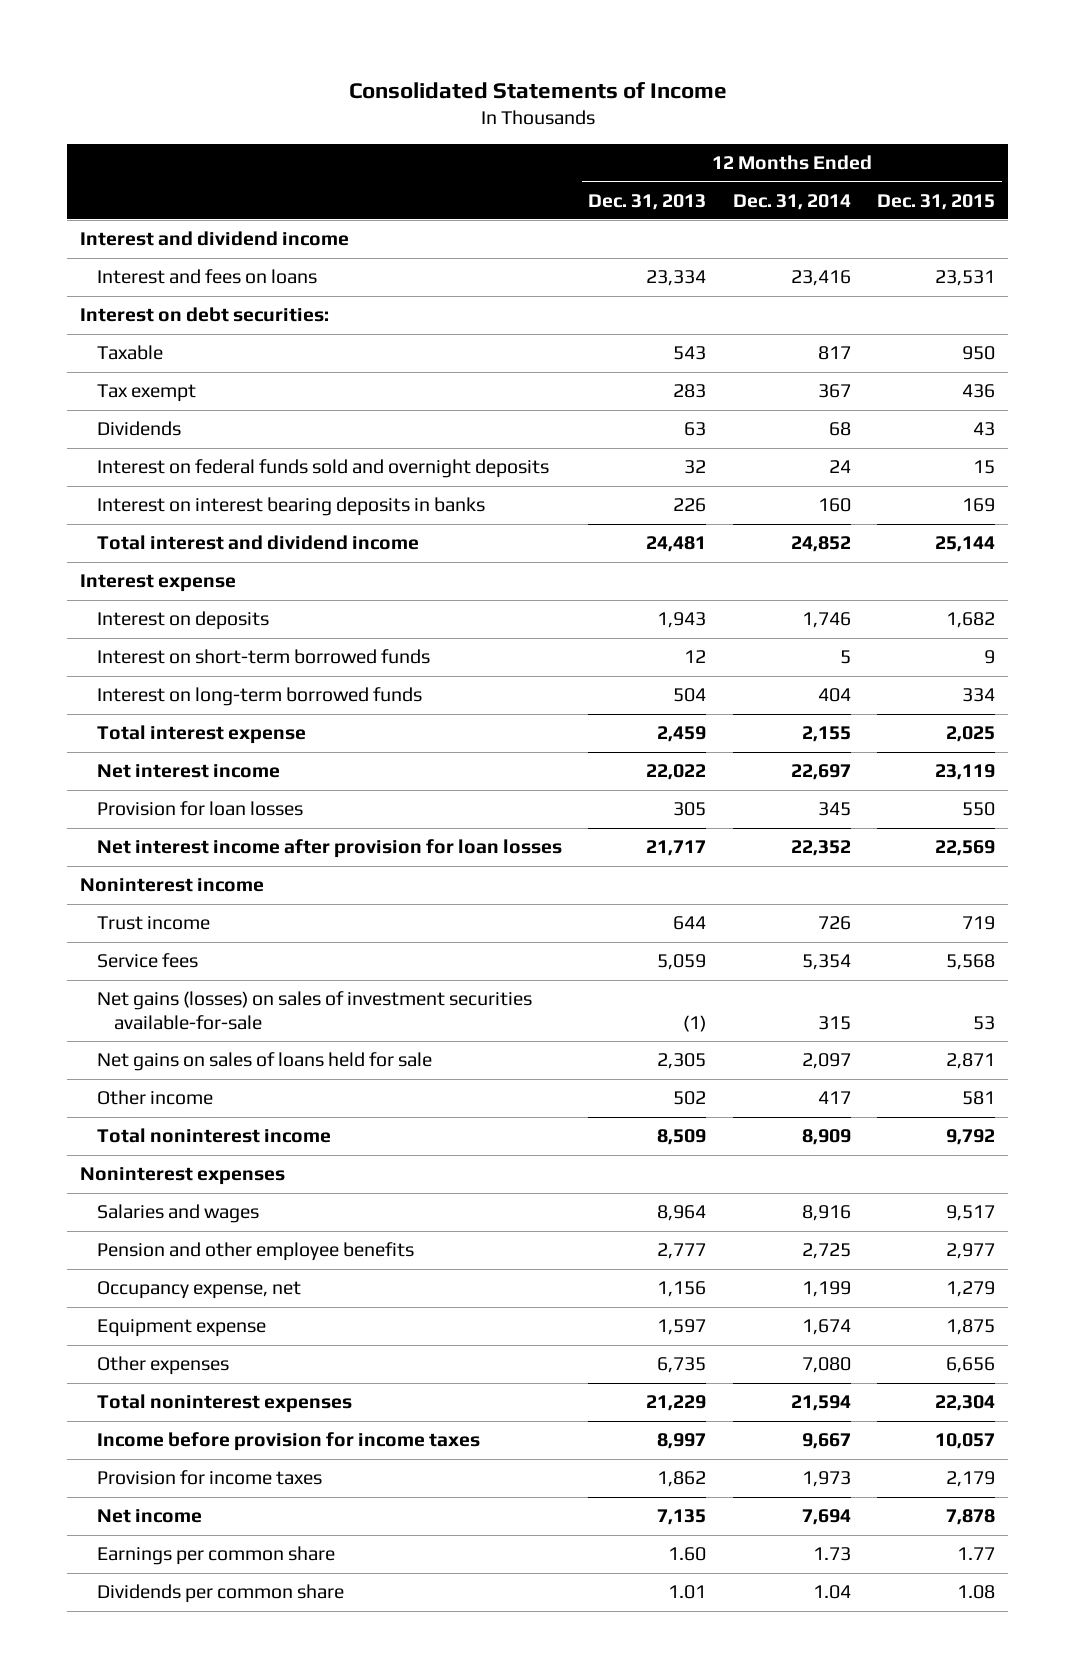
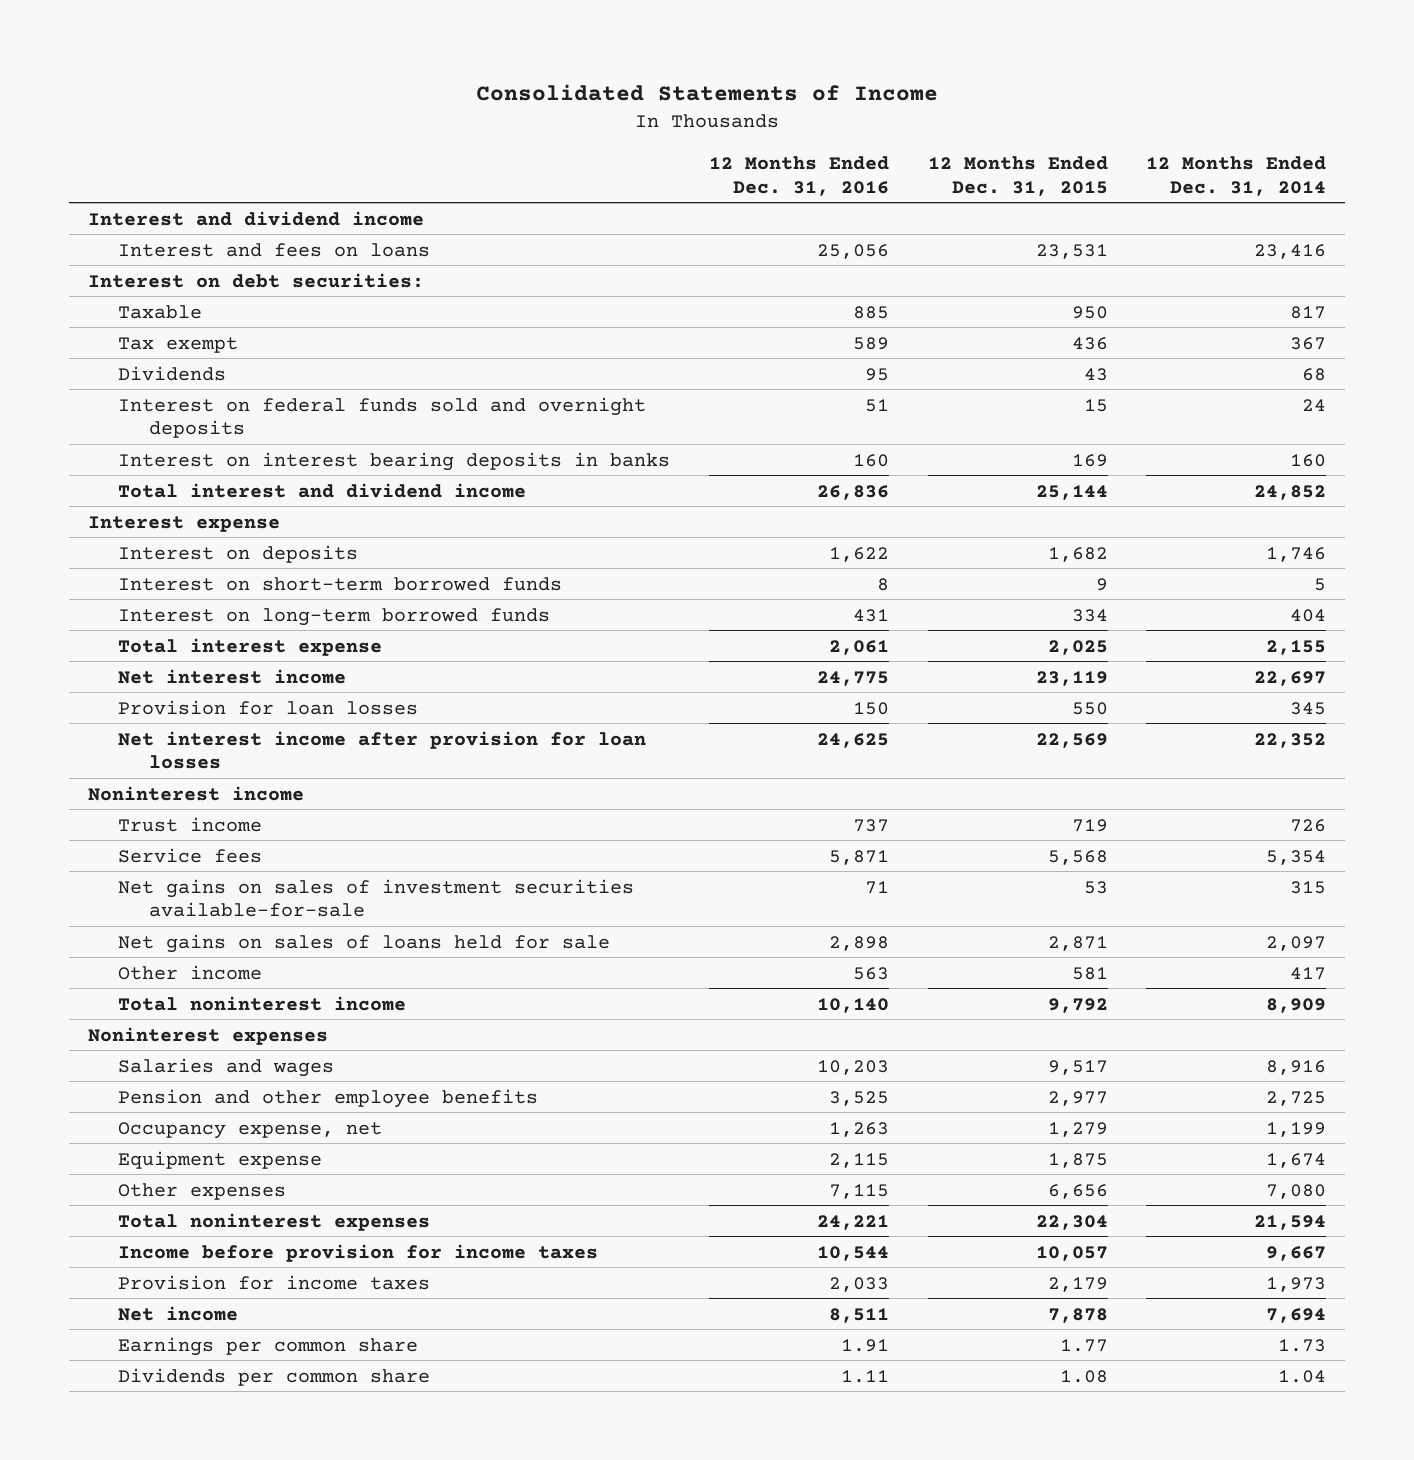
- | 12 Months Ended Dec. 31, 2013 | 12 Months Ended Dec. 31, 2014 | 12 Months Ended Dec. 31, 2015
+ | 12 Months Ended Dec. 31, 2016 | 12 Months Ended Dec. 31, 2015 | 12 Months Ended Dec. 31, 2014
- Net gains (losses) on sales of investment securities available-for-sale | (1) | 315 | 53
+ Net gains on sales of investment securities available-for-sale | 71 | 53 | 315

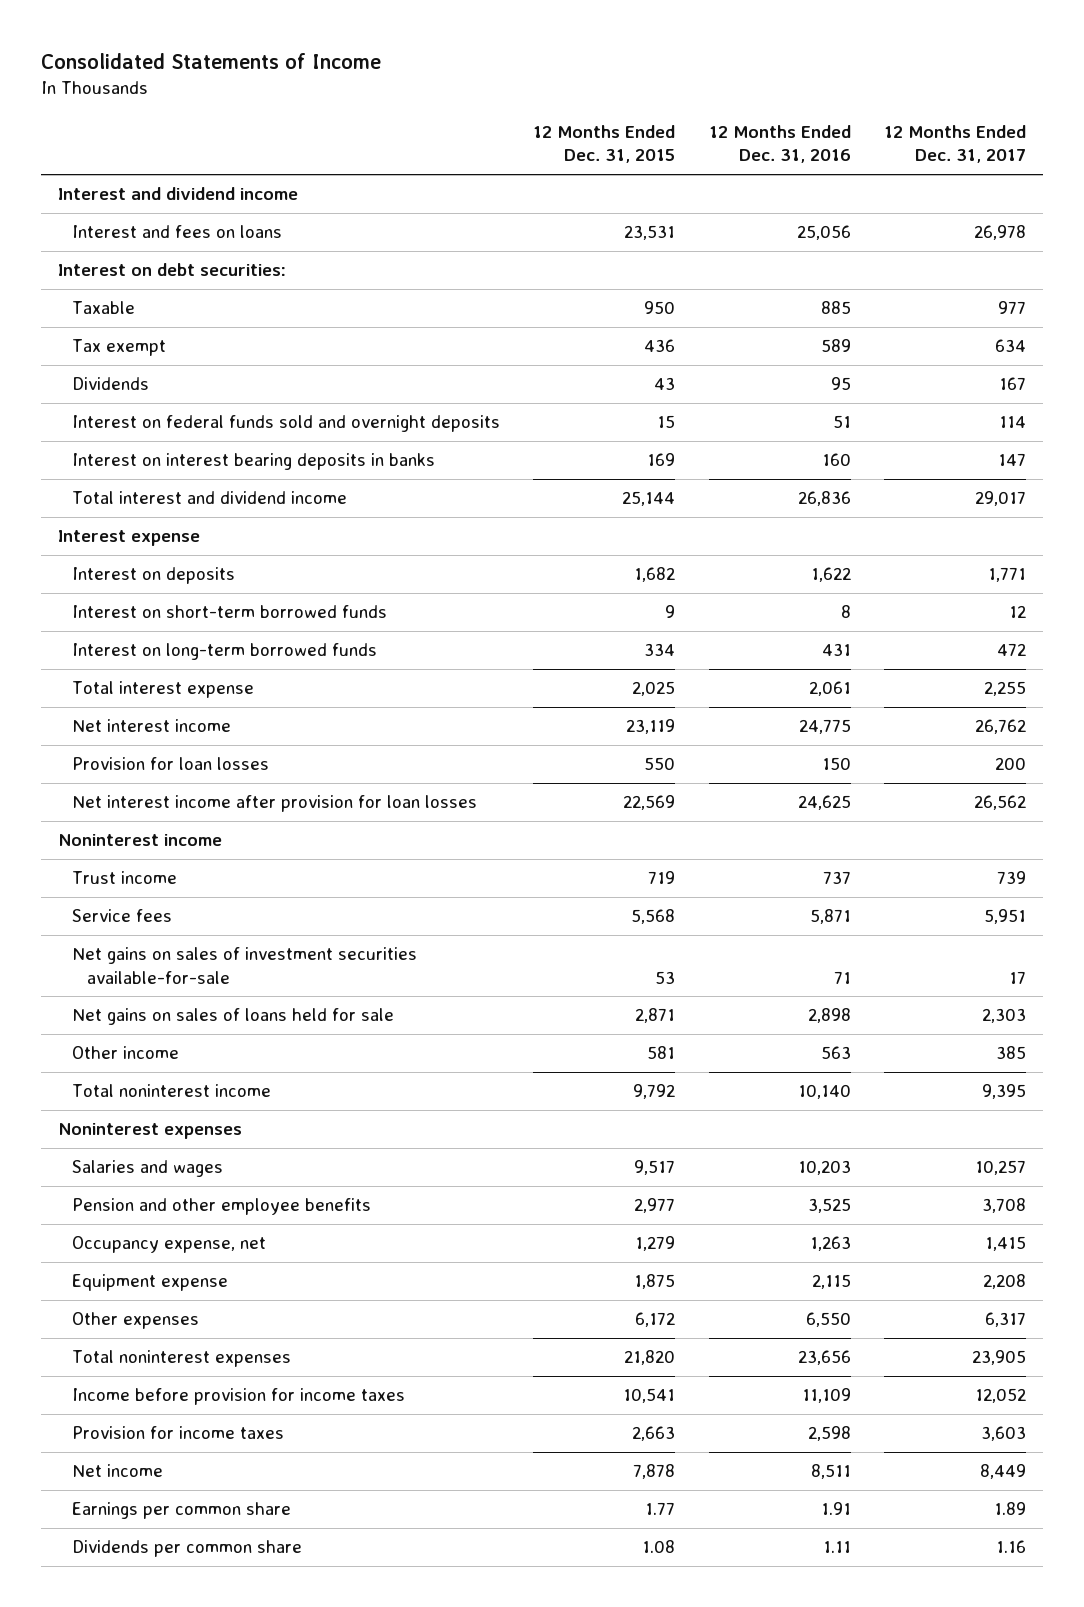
- | 12 Months Ended Dec. 31, 2016 | 12 Months Ended Dec. 31, 2015 | 12 Months Ended Dec. 31, 2014
+ | 12 Months Ended Dec. 31, 2015 | 12 Months Ended Dec. 31, 2016 | 12 Months Ended Dec. 31, 2017
- Other expenses | 7,115 | 6,656 | 7,080
- Total noninterest expenses | 24,221 | 22,304 | 21,594
- Income before provision for income taxes | 10,544 | 10,057 | 9,667
- Provision for income taxes | 2,033 | 2,179 | 1,973
+ Other expenses | 6,172 | 6,550 | 6,317
+ Total noninterest expenses | 21,820 | 23,656 | 23,905
+ Income before provision for income taxes | 10,541 | 11,109 | 12,052
+ Provision for income taxes | 2,663 | 2,598 | 3,603

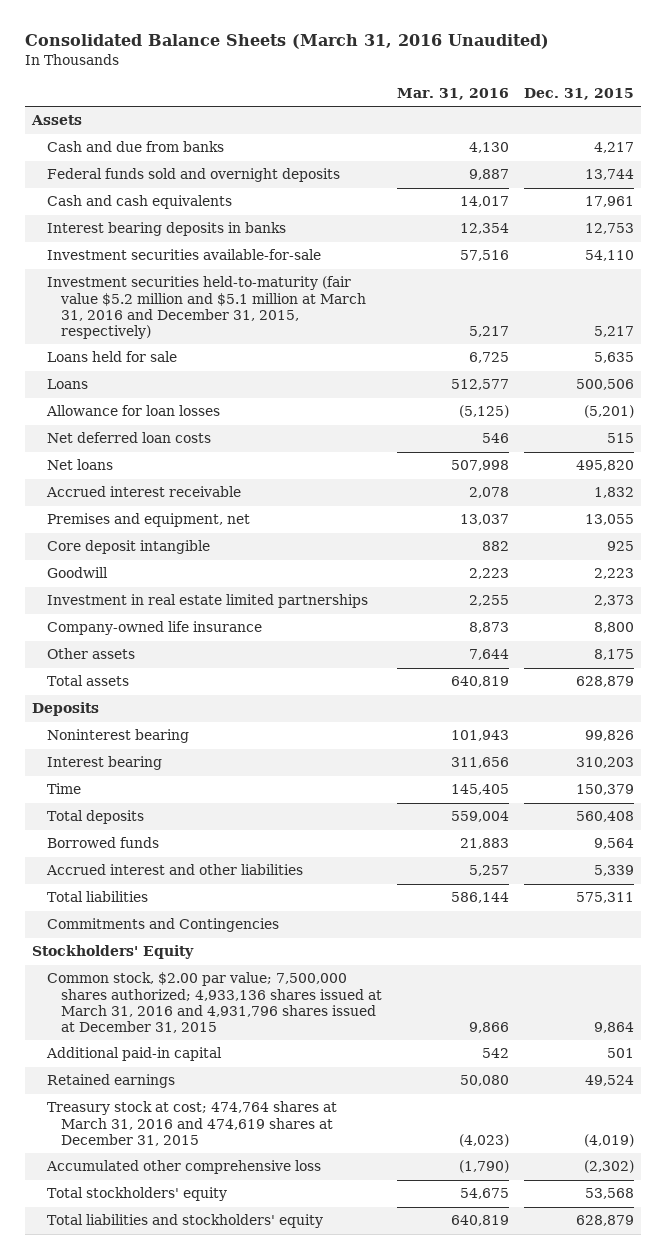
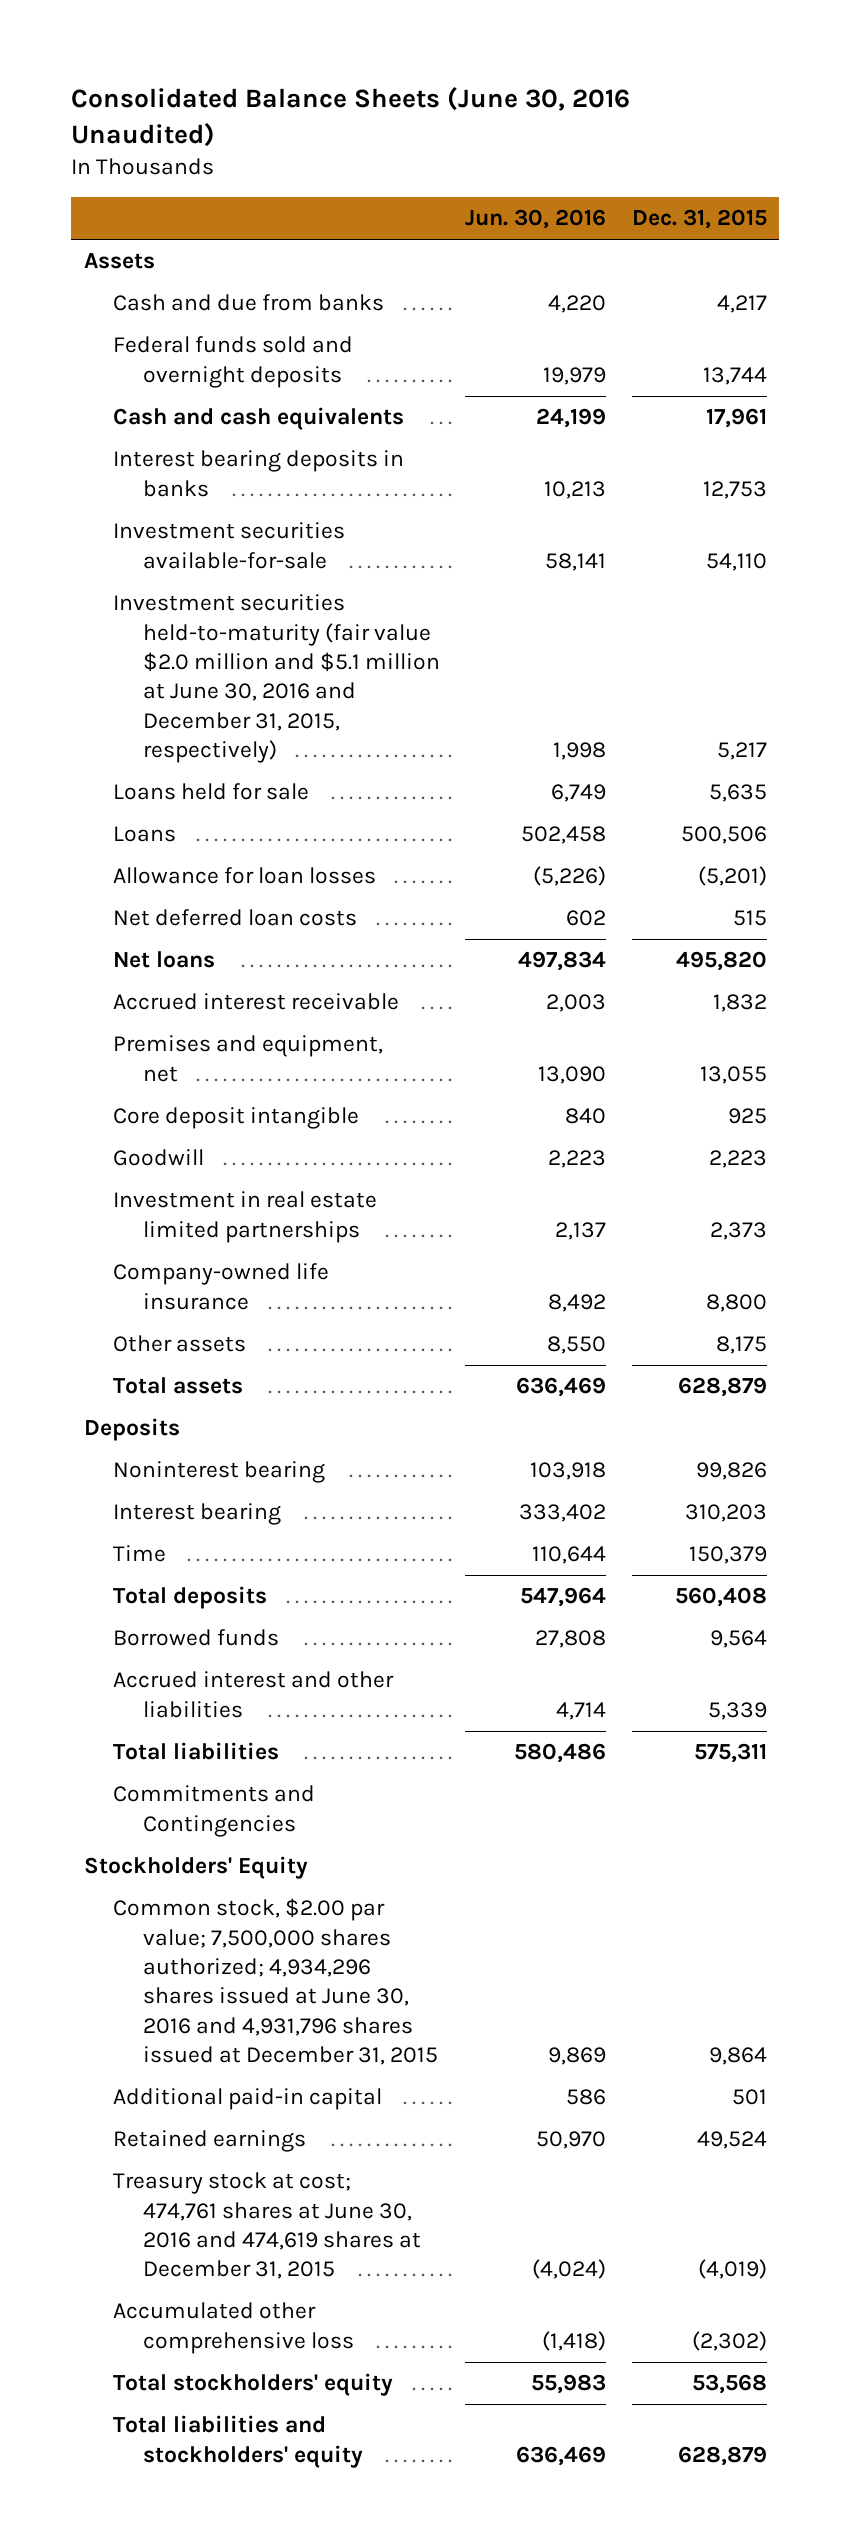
- Consolidated Balance Sheets (March 31, 2016 Unaudited)
+ Consolidated Balance Sheets (June 30, 2016 Unaudited)
- | Mar. 31, 2016 | Dec. 31, 2015
+ | Jun. 30, 2016 | Dec. 31, 2015
- Investment securities held-to-maturity (fair value $5.2 million and $5.1 million at March 31, 2016 and December 31, 2015, respectively) | 5,217 | 5,217
+ Investment securities held-to-maturity (fair value $2.0 million and $5.1 million at June 30, 2016 and December 31, 2015, respectively) | 1,998 | 5,217
- Common stock, $2.00 par value; 7,500,000 shares authorized; 4,933,136 shares issued at March 31, 2016 and 4,931,796 shares issued at December 31, 2015 | 9,866 | 9,864
+ Common stock, $2.00 par value; 7,500,000 shares authorized; 4,934,296 shares issued at June 30, 2016 and 4,931,796 shares issued at December 31, 2015 | 9,869 | 9,864
- Treasury stock at cost; 474,764 shares at March 31, 2016 and 474,619 shares at December 31, 2015 | (4,023) | (4,019)
+ Treasury stock at cost; 474,761 shares at June 30, 2016 and 474,619 shares at December 31, 2015 | (4,024) | (4,019)

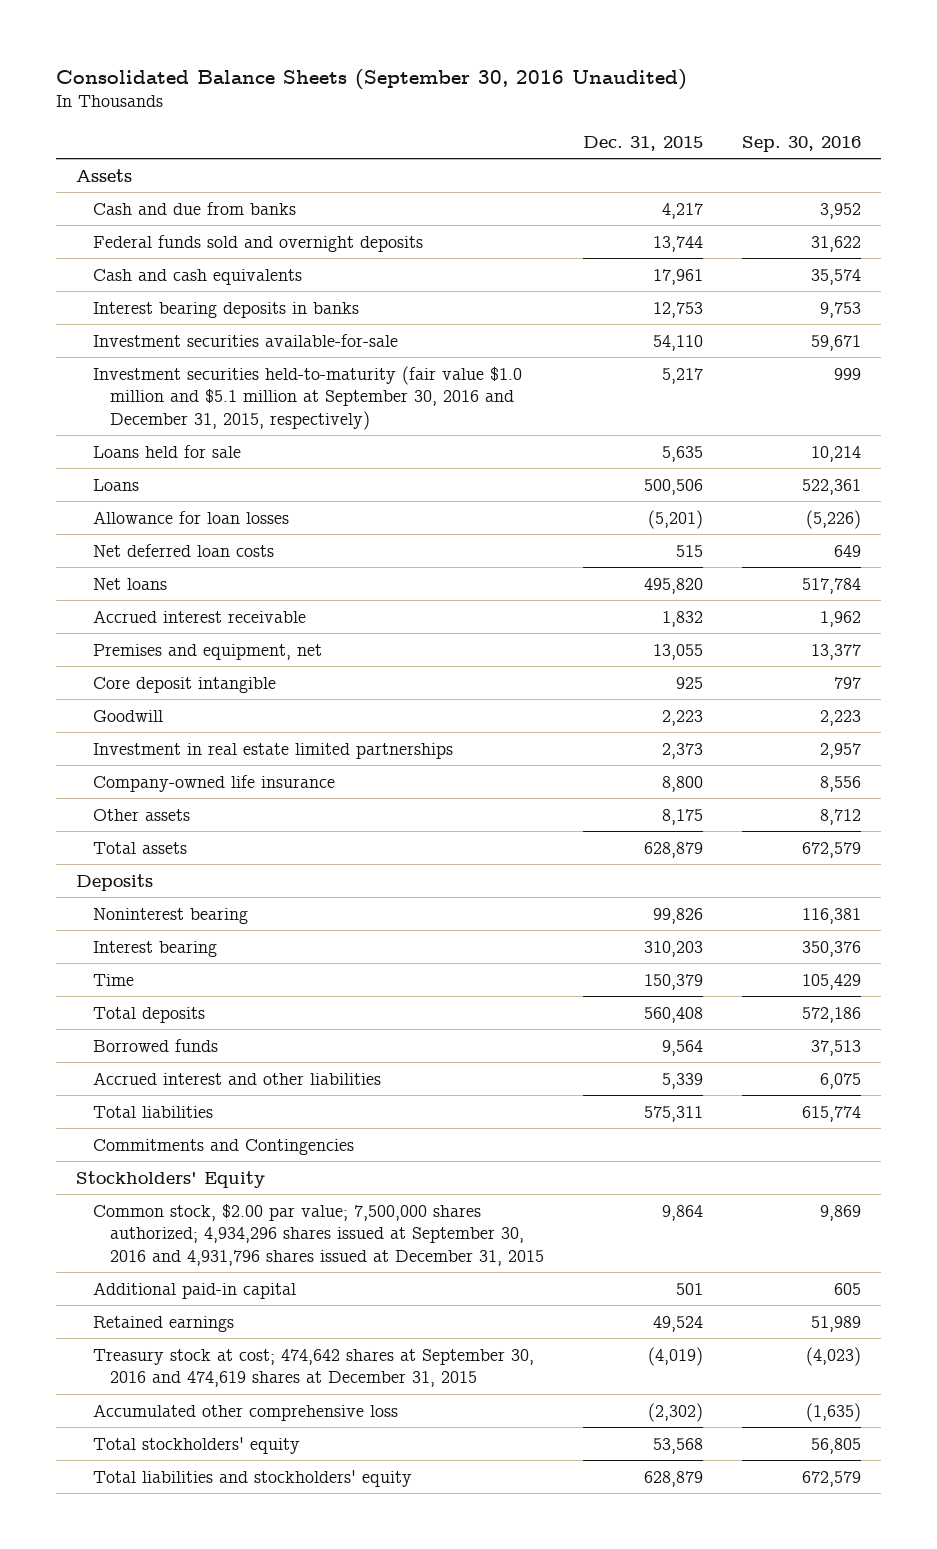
- Consolidated Balance Sheets (June 30, 2016 Unaudited)
+ Consolidated Balance Sheets (September 30, 2016 Unaudited)
- | Jun. 30, 2016 | Dec. 31, 2015
+ | Dec. 31, 2015 | Sep. 30, 2016
- Investment securities held-to-maturity (fair value $2.0 million and $5.1 million at June 30, 2016 and December 31, 2015, respectively) | 1,998 | 5,217
+ Investment securities held-to-maturity (fair value $1.0 million and $5.1 million at September 30, 2016 and December 31, 2015, respectively) | 5,217 | 999
- Common stock, $2.00 par value; 7,500,000 shares authorized; 4,934,296 shares issued at June 30, 2016 and 4,931,796 shares issued at December 31, 2015 | 9,869 | 9,864
+ Common stock, $2.00 par value; 7,500,000 shares authorized; 4,934,296 shares issued at September 30, 2016 and 4,931,796 shares issued at December 31, 2015 | 9,864 | 9,869
- Treasury stock at cost; 474,761 shares at June 30, 2016 and 474,619 shares at December 31, 2015 | (4,024) | (4,019)
+ Treasury stock at cost; 474,642 shares at September 30, 2016 and 474,619 shares at December 31, 2015 | (4,019) | (4,023)

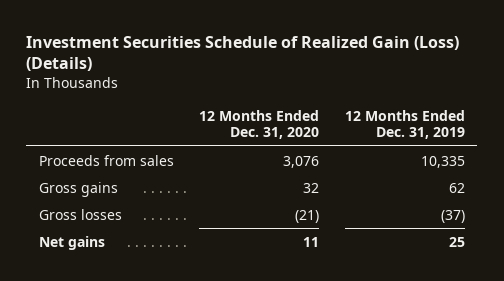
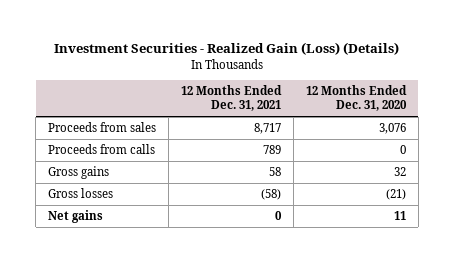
- Investment Securities Schedule of Realized Gain (Loss) (Details)
+ Investment Securities - Realized Gain (Loss) (Details)
- | 12 Months Ended Dec. 31, 2020 | 12 Months Ended Dec. 31, 2019
+ | 12 Months Ended Dec. 31, 2021 | 12 Months Ended Dec. 31, 2020
+ Proceeds from calls | 789 | 0

